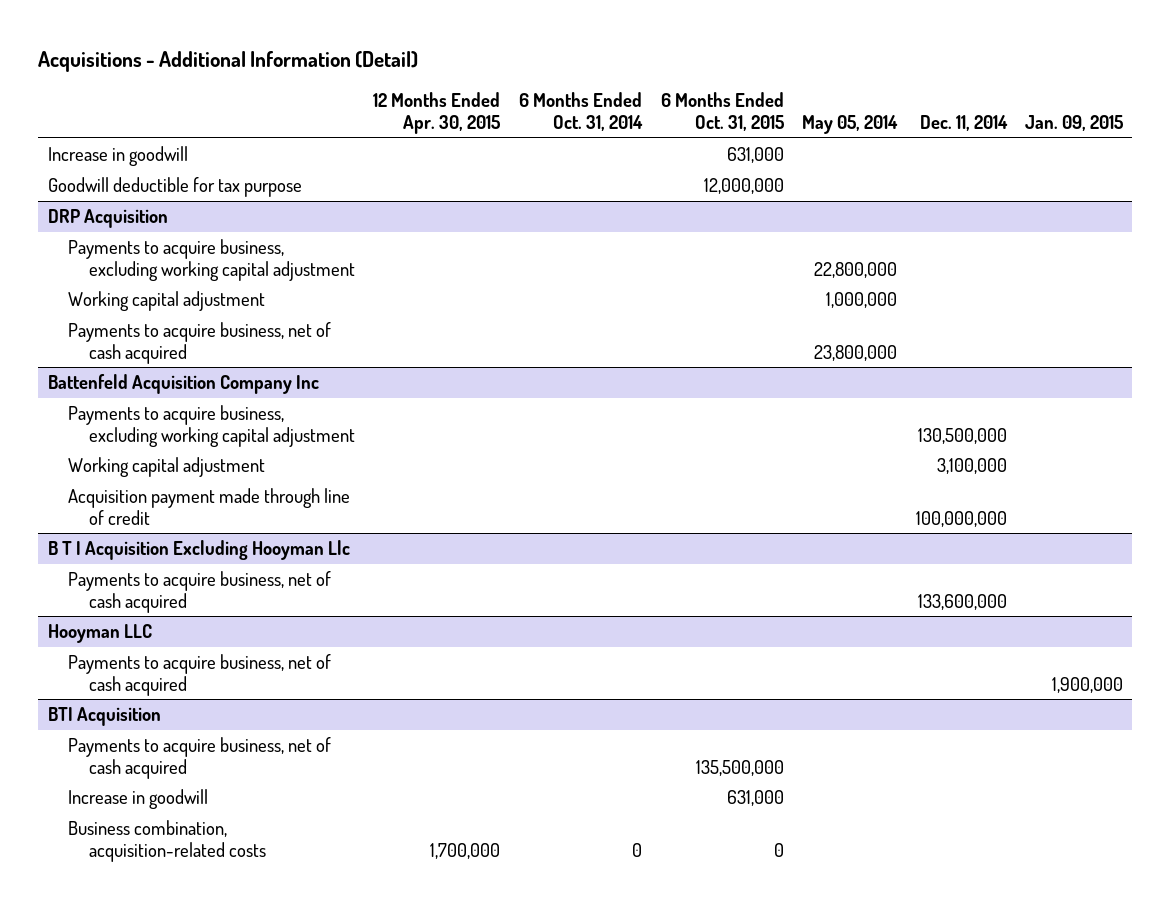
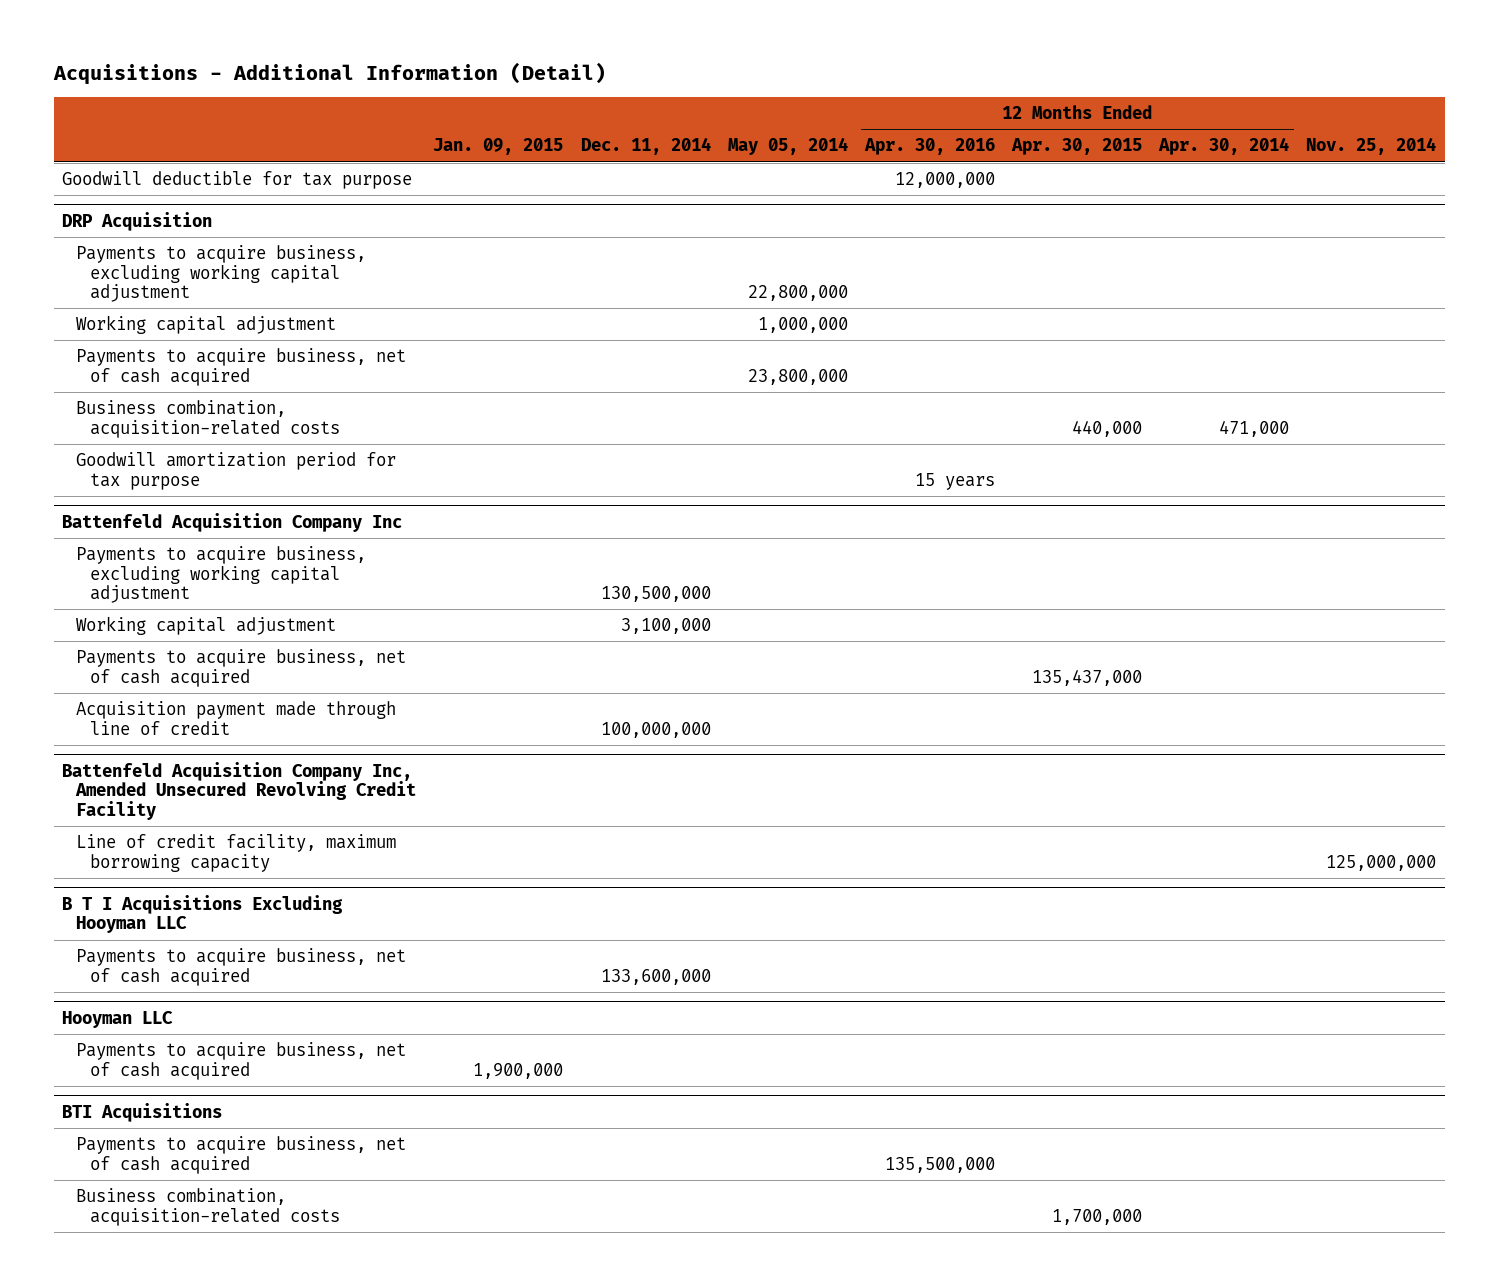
- | 12 Months Ended Apr. 30, 2015 | 6 Months Ended Oct. 31, 2014 | 6 Months Ended Oct. 31, 2015 | May 05, 2014 | Dec. 11, 2014 | Jan. 09, 2015
+ | Jan. 09, 2015 | Dec. 11, 2014 | May 05, 2014 | 12 Months Ended Apr. 30, 2016 | 12 Months Ended Apr. 30, 2015 | 12 Months Ended Apr. 30, 2014 | Nov. 25, 2014
- Increase in goodwill | | | 631,000 | | |
@ DRP Acquisition
+ Business combination, acquisition-related costs | | | | | 440,000 | 471,000 |
+ Goodwill amortization period for tax purpose | | | | 15 years | | |
@ Battenfeld Acquisition Company Inc
+ Payments to acquire business, net of cash acquired | | | | | 135,437,000 | |
- B T I Acquisition Excluding Hooyman Llc
+ Battenfeld Acquisition Company Inc, Amended Unsecured Revolving Credit Facility
+ Line of credit facility, maximum borrowing capacity | | | | | | | 125,000,000
+ B T I Acquisitions Excluding Hooyman LLC
- BTI Acquisition
+ BTI Acquisitions
- Increase in goodwill | | | 631,000 | | |

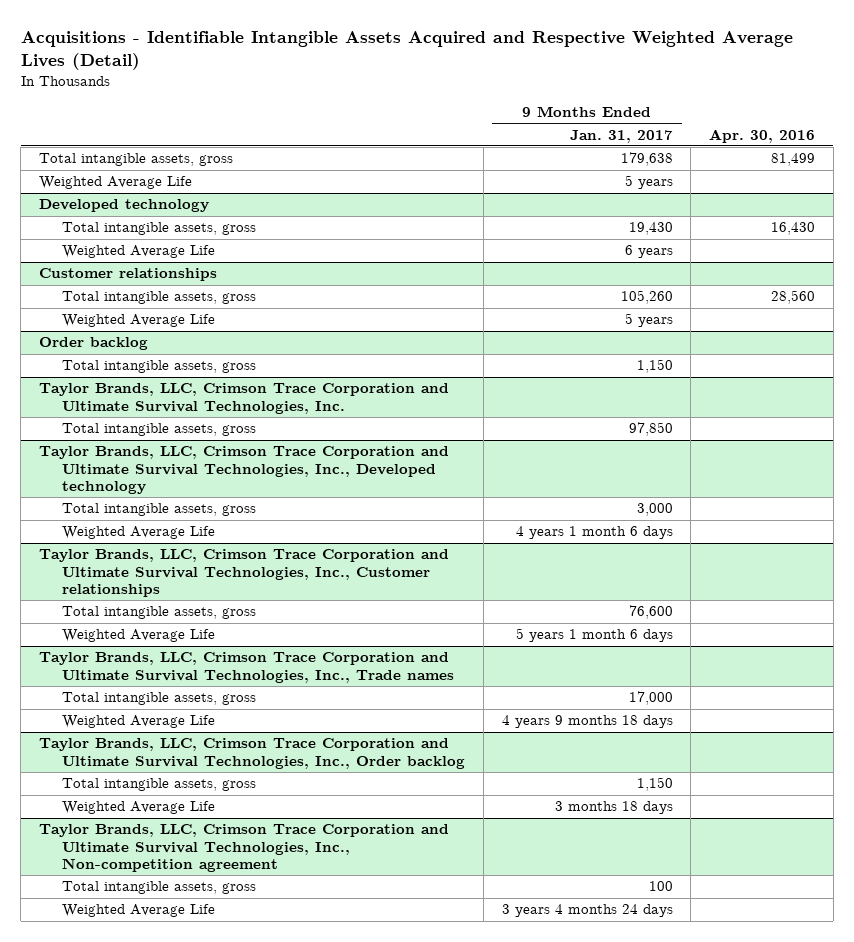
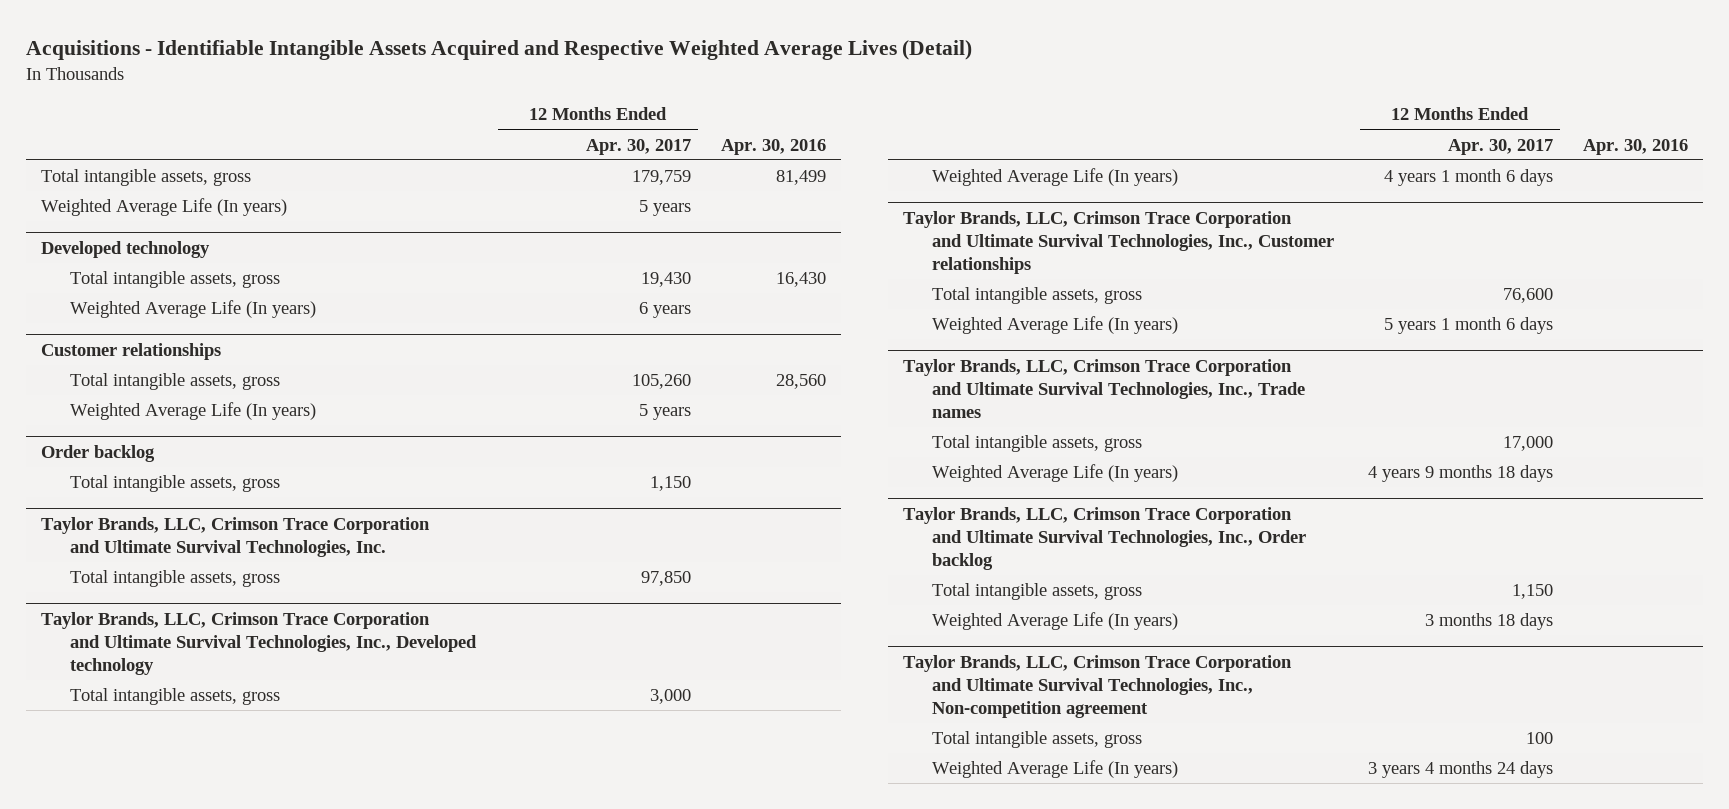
- | 9 Months Ended Jan. 31, 2017 | Apr. 30, 2016
+ | 12 Months Ended Apr. 30, 2017 | Apr. 30, 2016
- Weighted Average Life | 5 years |
+ Weighted Average Life (In years) | 5 years |
@ Developed technology
- Weighted Average Life | 6 years |
+ Weighted Average Life (In years) | 6 years |
@ Customer relationships
- Weighted Average Life | 5 years |
+ Weighted Average Life (In years) | 5 years |
@ Taylor Brands, LLC, Crimson Trace Corporation and Ultimate Survival Technologies, Inc., Developed technology
- Weighted Average Life | 4 years 1 month 6 days |
+ Weighted Average Life (In years) | 4 years 1 month 6 days |
@ Taylor Brands, LLC, Crimson Trace Corporation and Ultimate Survival Technologies, Inc., Customer relationships
- Weighted Average Life | 5 years 1 month 6 days |
+ Weighted Average Life (In years) | 5 years 1 month 6 days |
@ Taylor Brands, LLC, Crimson Trace Corporation and Ultimate Survival Technologies, Inc., Trade names
- Weighted Average Life | 4 years 9 months 18 days |
+ Weighted Average Life (In years) | 4 years 9 months 18 days |
@ Taylor Brands, LLC, Crimson Trace Corporation and Ultimate Survival Technologies, Inc., Order backlog
- Weighted Average Life | 3 months 18 days |
+ Weighted Average Life (In years) | 3 months 18 days |
@ Taylor Brands, LLC, Crimson Trace Corporation and Ultimate Survival Technologies, Inc., Non-competition agreement
- Weighted Average Life | 3 years 4 months 24 days |
+ Weighted Average Life (In years) | 3 years 4 months 24 days |

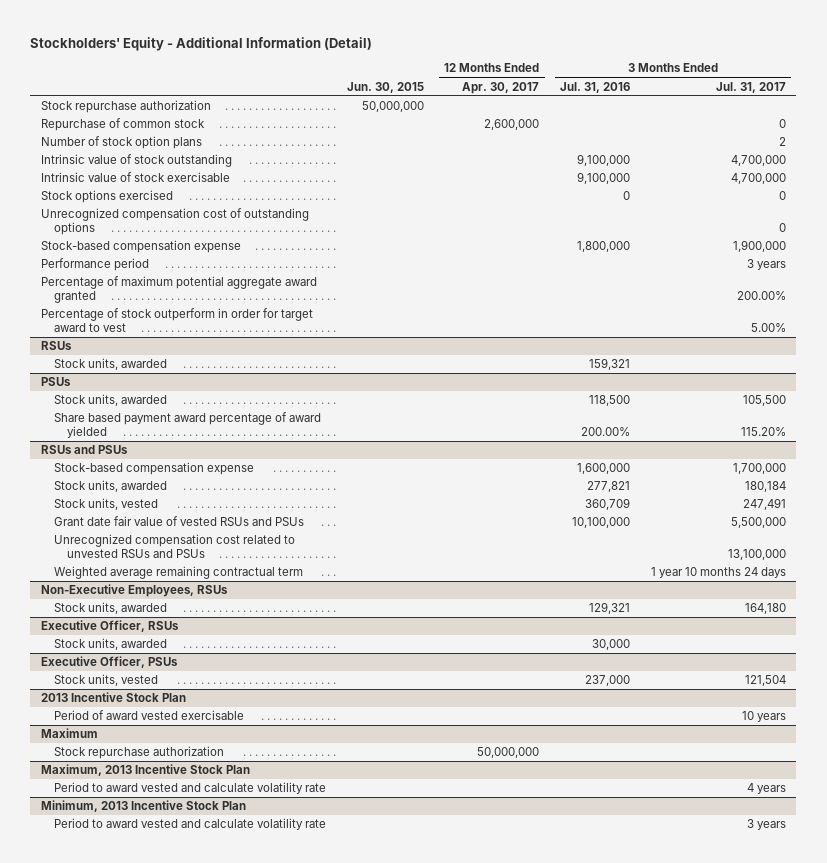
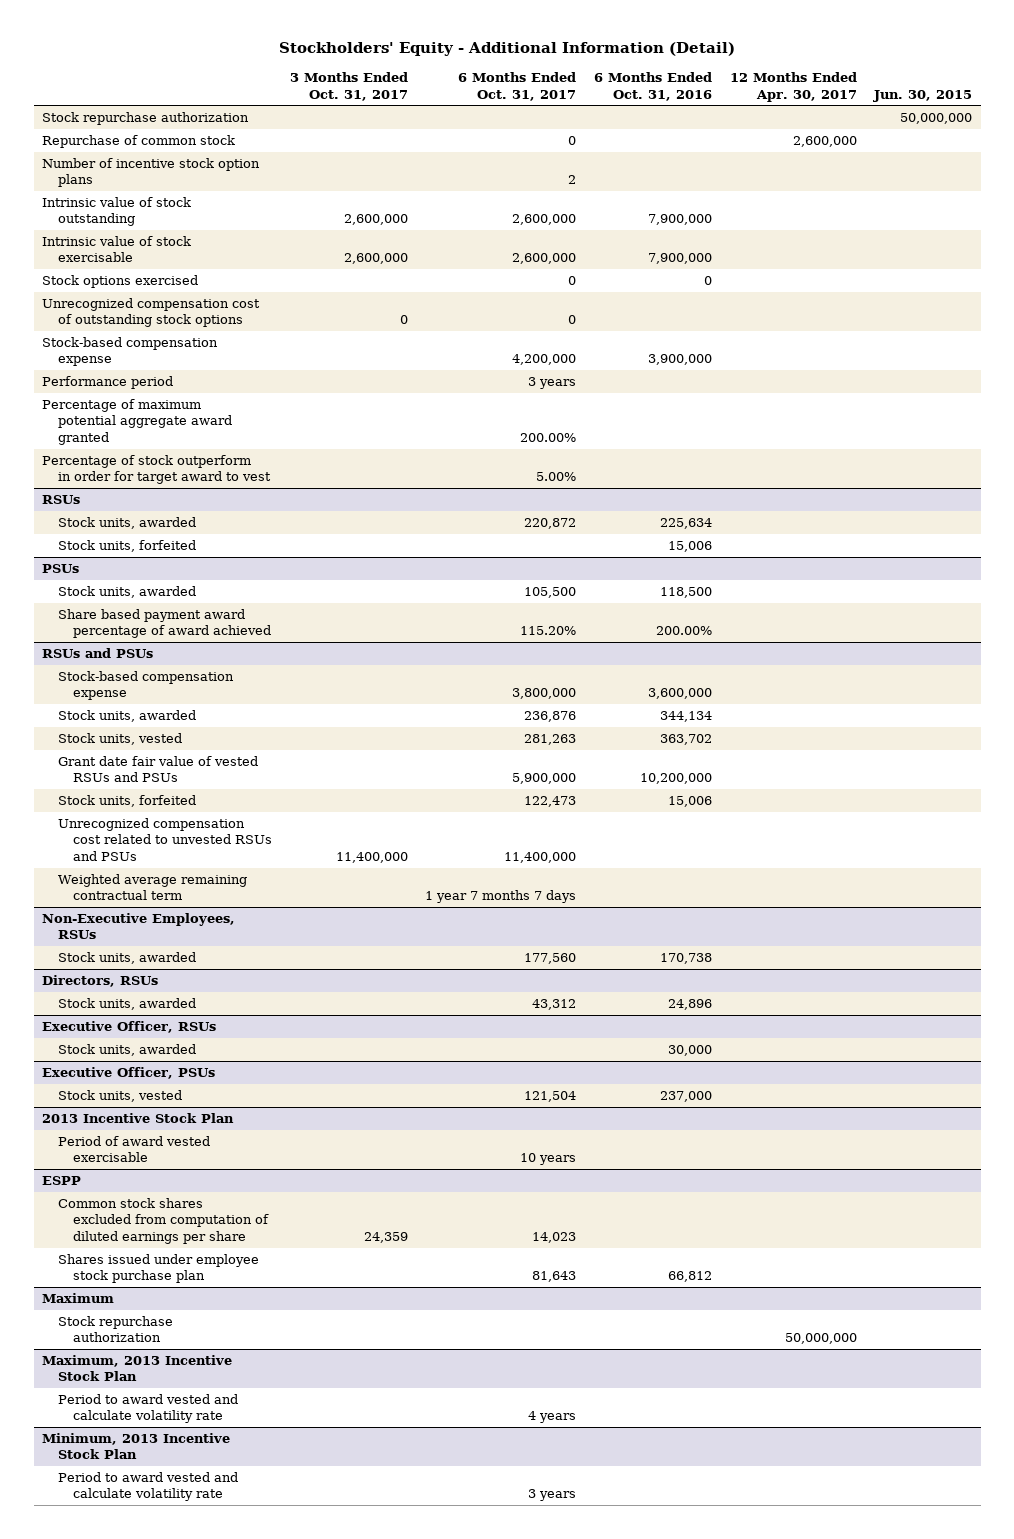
- | Jun. 30, 2015 | 12 Months Ended Apr. 30, 2017 | 3 Months Ended Jul. 31, 2016 | 3 Months Ended Jul. 31, 2017
+ | 3 Months Ended Oct. 31, 2017 | 6 Months Ended Oct. 31, 2017 | 6 Months Ended Oct. 31, 2016 | 12 Months Ended Apr. 30, 2017 | Jun. 30, 2015
- Number of stock option plans | | | | 2
+ Number of incentive stock option plans | | 2 | | |
- Unrecognized compensation cost of outstanding options | | | | 0
+ Unrecognized compensation cost of outstanding stock options | 0 | 0 | | |
@ RSUs
+ Stock units, forfeited | | | 15,006 | |
@ PSUs
- Share based payment award percentage of award yielded | | | 200.00% | 115.20%
+ Share based payment award percentage of award achieved | | 115.20% | 200.00% | |
@ RSUs and PSUs
+ Stock units, forfeited | | 122,473 | 15,006 | |
+ Directors, RSUs
+ Stock units, awarded | | 43,312 | 24,896 | |
+ ESPP
+ Common stock shares excluded from computation of diluted earnings per share | 24,359 | 14,023 | | |
+ Shares issued under employee stock purchase plan | | 81,643 | 66,812 | |

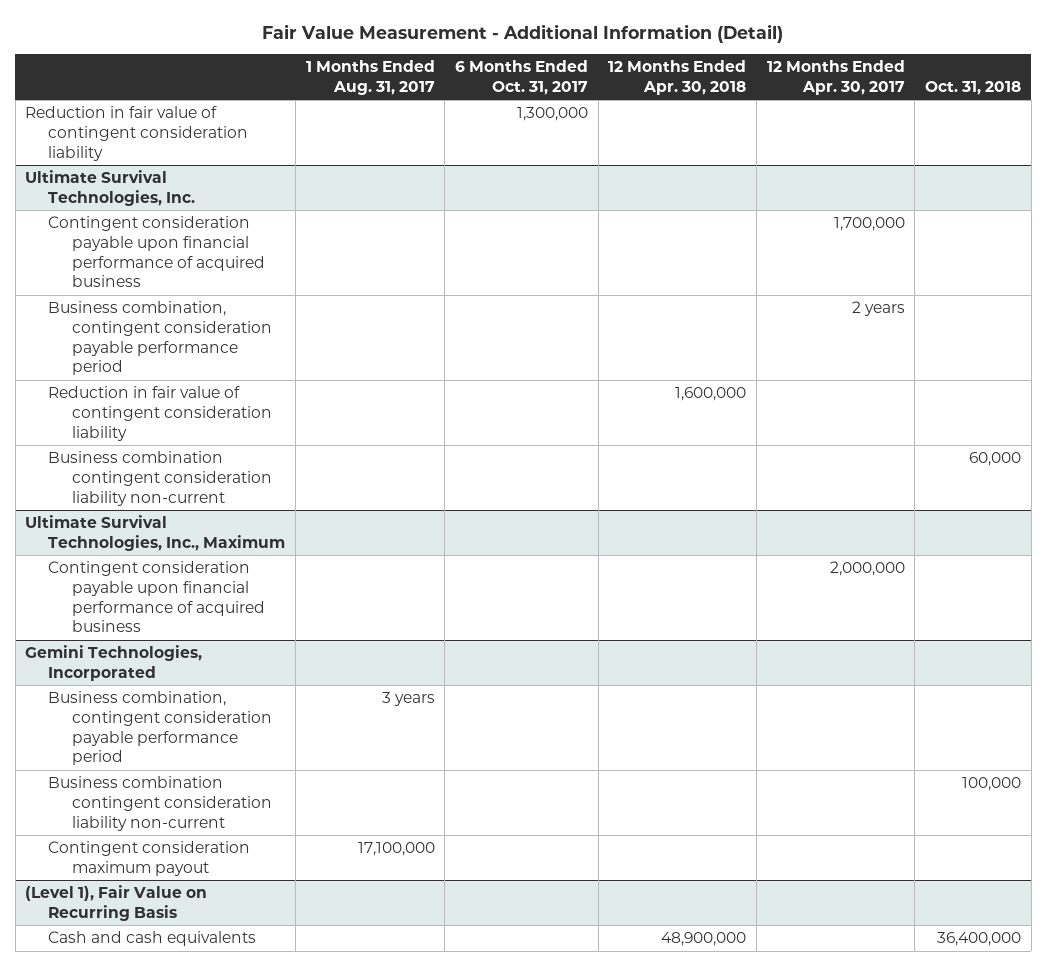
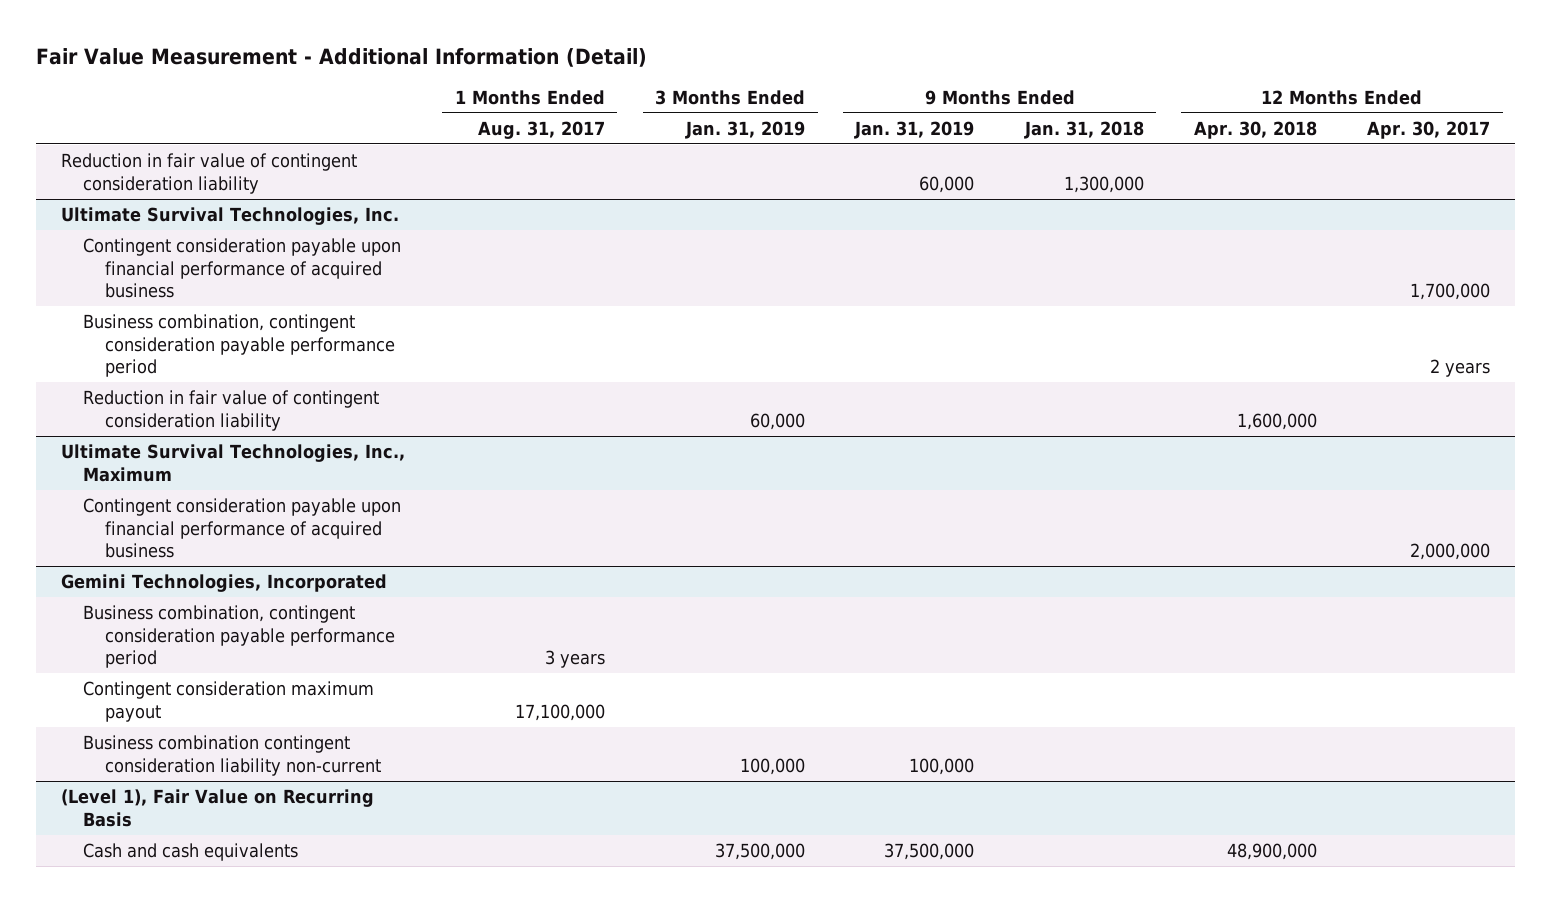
- | 1 Months Ended Aug. 31, 2017 | 6 Months Ended Oct. 31, 2017 | 12 Months Ended Apr. 30, 2018 | 12 Months Ended Apr. 30, 2017 | Oct. 31, 2018
+ | 1 Months Ended Aug. 31, 2017 | 3 Months Ended Jan. 31, 2019 | 9 Months Ended Jan. 31, 2019 | 9 Months Ended Jan. 31, 2018 | 12 Months Ended Apr. 30, 2018 | 12 Months Ended Apr. 30, 2017
@ Ultimate Survival Technologies, Inc.
- Business combination contingent consideration liability non-current | | | | | 60,000
@ Gemini Technologies, Incorporated
moved down: Business combination contingent consideration liability non-current | | 100,000 | 100,000 | | |

